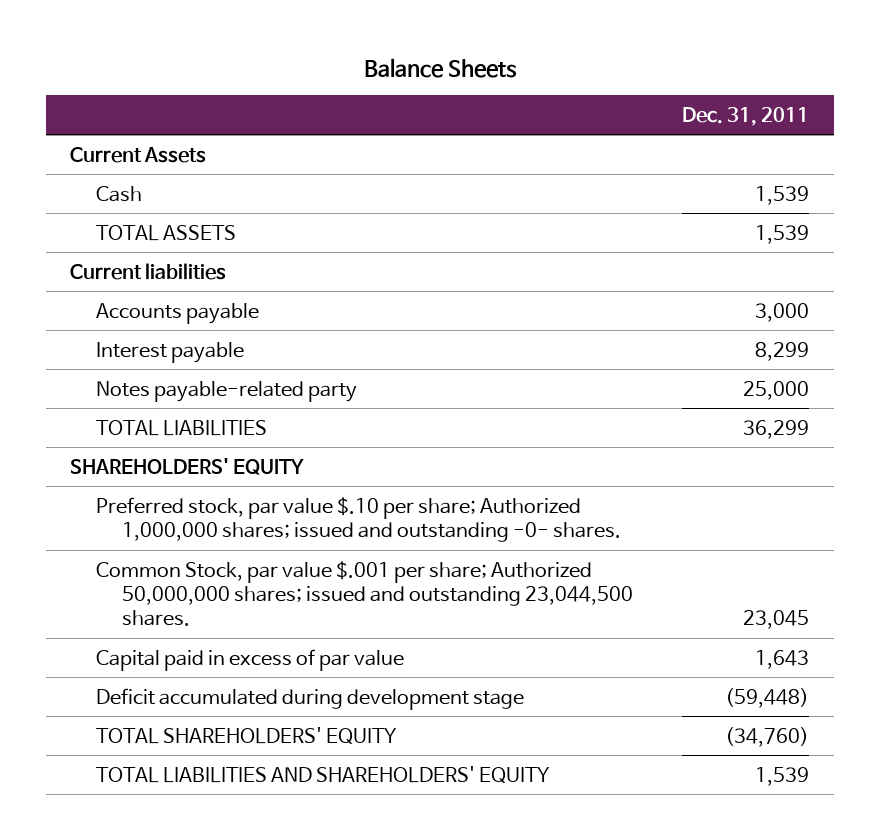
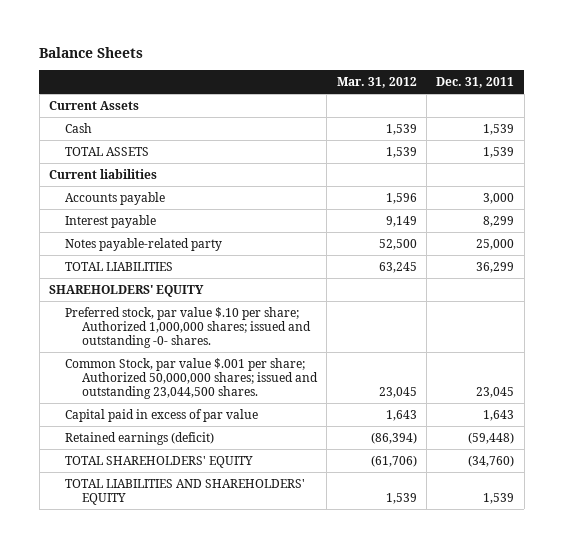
- | Dec. 31, 2011
+ | Mar. 31, 2012 | Dec. 31, 2011
- Deficit accumulated during development stage | (59,448)
+ Retained earnings (deficit) | (86,394) | (59,448)

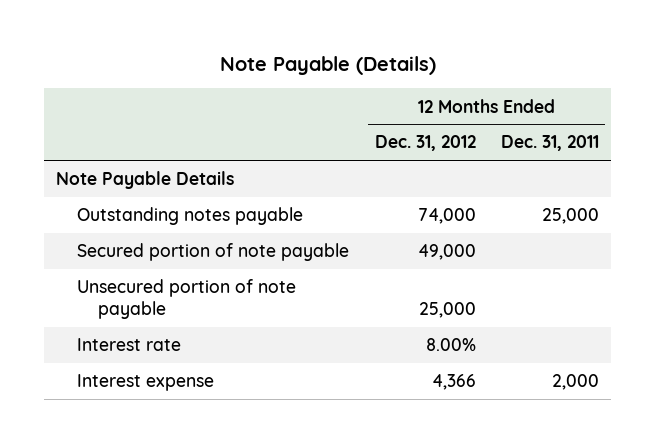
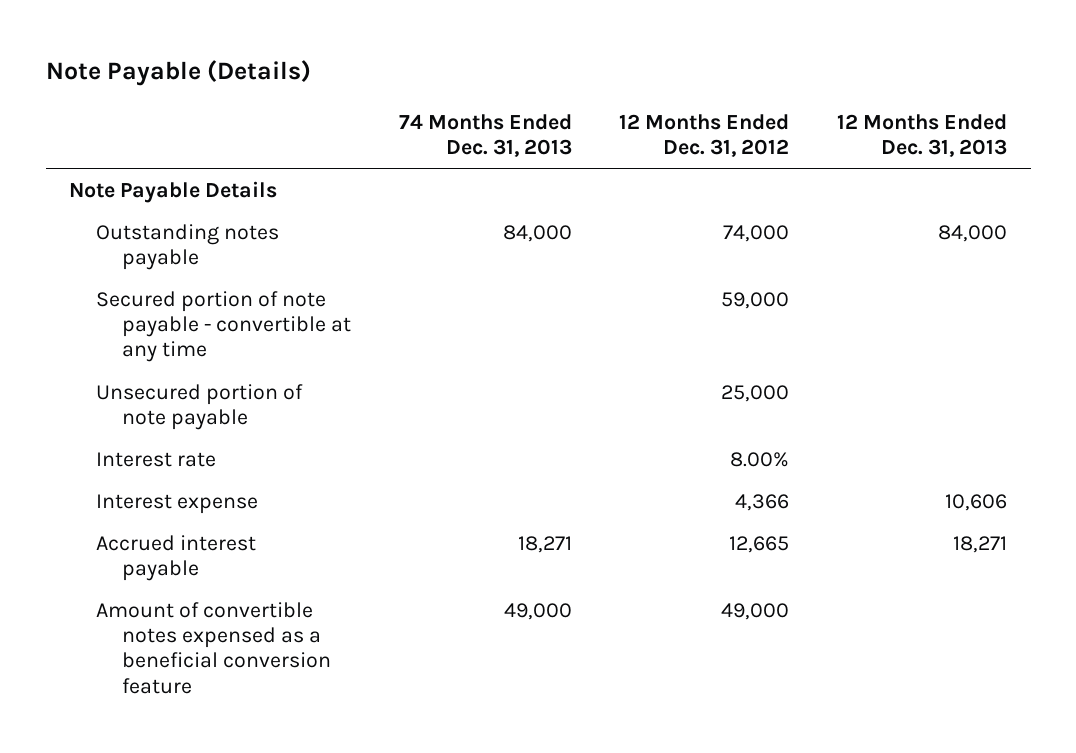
- | 12 Months Ended Dec. 31, 2012 | 12 Months Ended Dec. 31, 2011
+ | 74 Months Ended Dec. 31, 2013 | 12 Months Ended Dec. 31, 2012 | 12 Months Ended Dec. 31, 2013
- Secured portion of note payable | 49,000 |
+ Secured portion of note payable - convertible at any time | | 59,000 |
+ Accrued interest payable | 18,271 | 12,665 | 18,271
+ Amount of convertible notes expensed as a beneficial conversion feature | 49,000 | 49,000 |

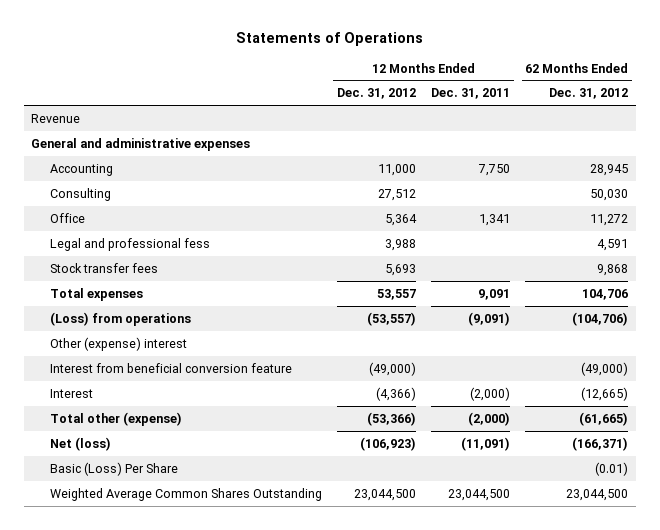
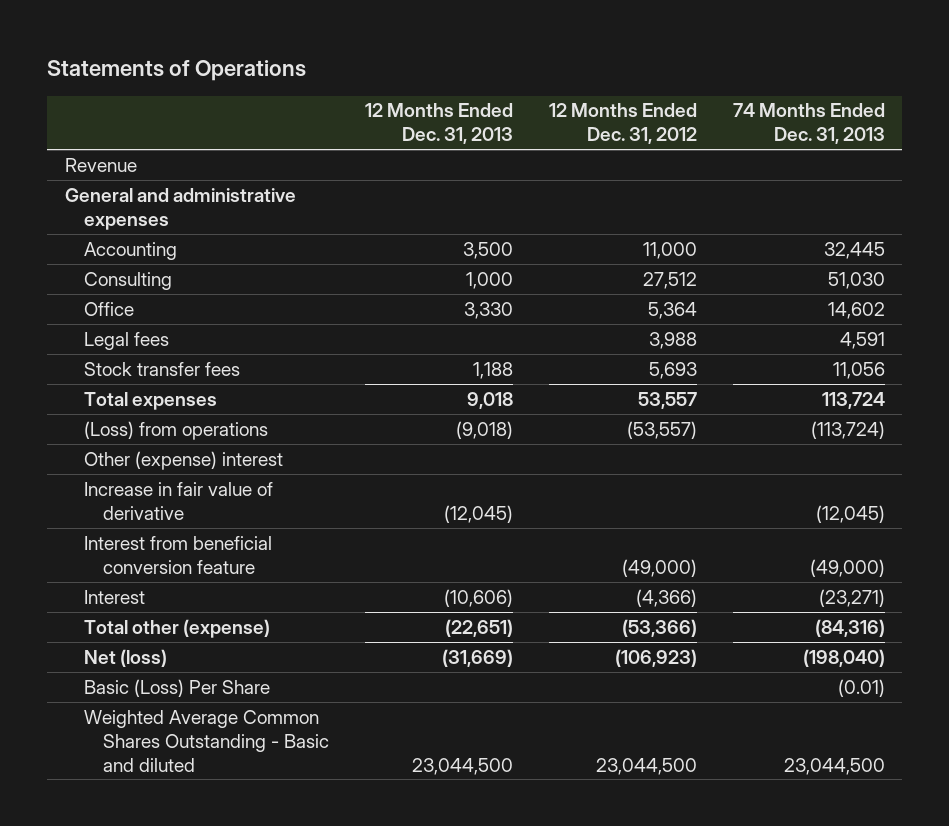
- | 12 Months Ended Dec. 31, 2012 | 12 Months Ended Dec. 31, 2011 | 62 Months Ended Dec. 31, 2012
+ | 12 Months Ended Dec. 31, 2013 | 12 Months Ended Dec. 31, 2012 | 74 Months Ended Dec. 31, 2013
- Legal and professional fess | 3,988 | | 4,591
+ Legal fees | | 3,988 | 4,591
+ Increase in fair value of derivative | (12,045) | | (12,045)
- Weighted Average Common Shares Outstanding | 23,044,500 | 23,044,500 | 23,044,500
+ Weighted Average Common Shares Outstanding - Basic and diluted | 23,044,500 | 23,044,500 | 23,044,500

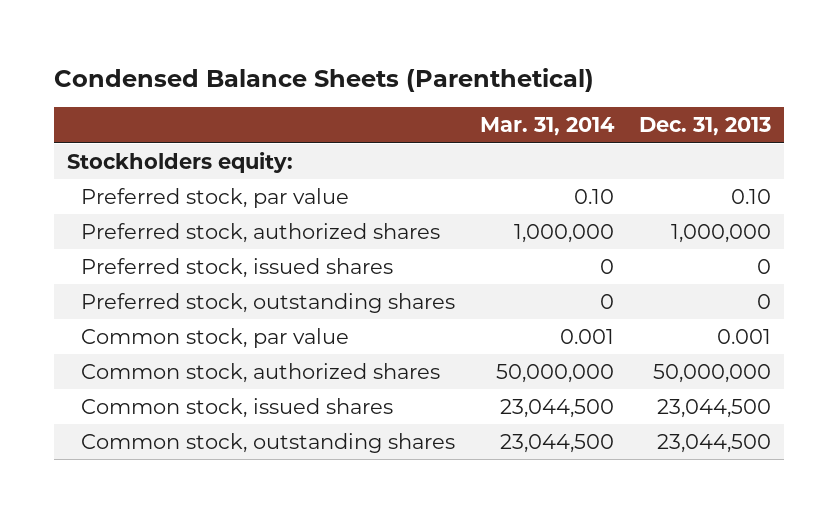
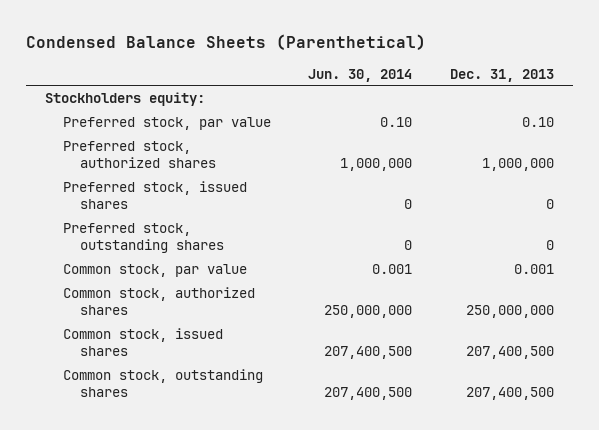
- | Mar. 31, 2014 | Dec. 31, 2013
+ | Jun. 30, 2014 | Dec. 31, 2013
- Common stock, authorized shares | 50,000,000 | 50,000,000
- Common stock, issued shares | 23,044,500 | 23,044,500
- Common stock, outstanding shares | 23,044,500 | 23,044,500
+ Common stock, authorized shares | 250,000,000 | 250,000,000
+ Common stock, issued shares | 207,400,500 | 207,400,500
+ Common stock, outstanding shares | 207,400,500 | 207,400,500

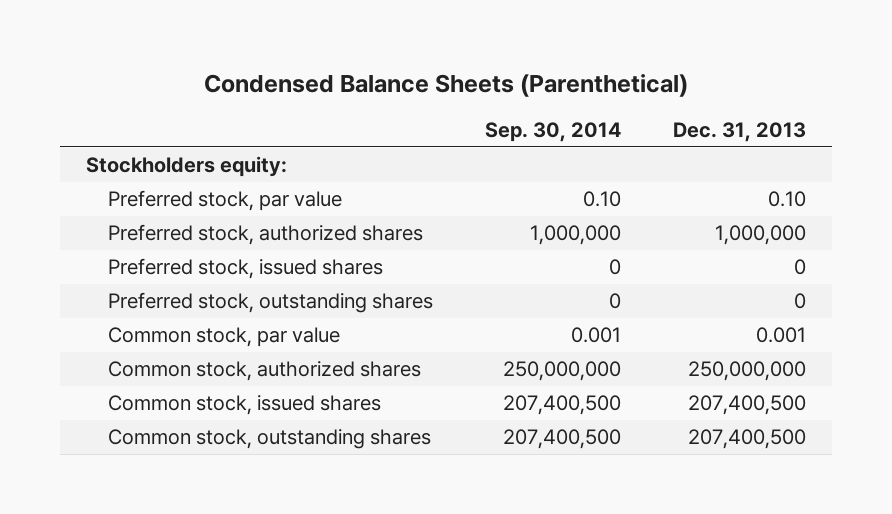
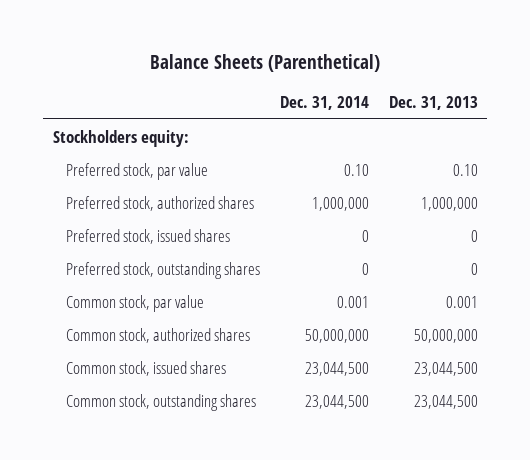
- Condensed Balance Sheets (Parenthetical)
+ Balance Sheets (Parenthetical)
- | Sep. 30, 2014 | Dec. 31, 2013
+ | Dec. 31, 2014 | Dec. 31, 2013
- Common stock, authorized shares | 250,000,000 | 250,000,000
- Common stock, issued shares | 207,400,500 | 207,400,500
- Common stock, outstanding shares | 207,400,500 | 207,400,500
+ Common stock, authorized shares | 50,000,000 | 50,000,000
+ Common stock, issued shares | 23,044,500 | 23,044,500
+ Common stock, outstanding shares | 23,044,500 | 23,044,500

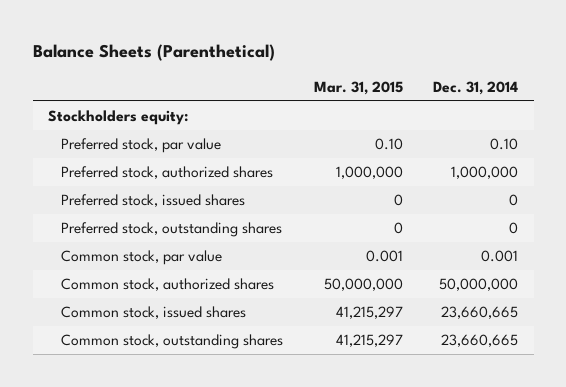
- | Dec. 31, 2014 | Dec. 31, 2013
+ | Mar. 31, 2015 | Dec. 31, 2014
- Common stock, issued shares | 23,044,500 | 23,044,500
- Common stock, outstanding shares | 23,044,500 | 23,044,500
+ Common stock, issued shares | 41,215,297 | 23,660,665
+ Common stock, outstanding shares | 41,215,297 | 23,660,665

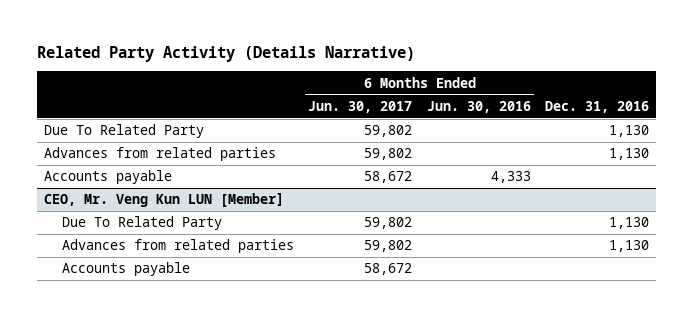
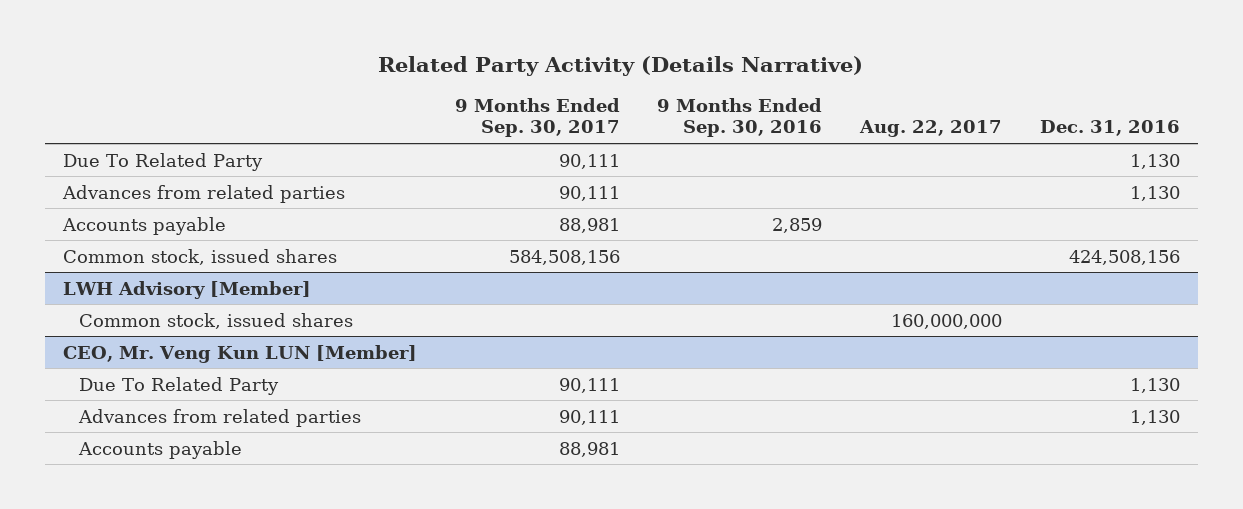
- | 6 Months Ended Jun. 30, 2017 | 6 Months Ended Jun. 30, 2016 | Dec. 31, 2016
+ | 9 Months Ended Sep. 30, 2017 | 9 Months Ended Sep. 30, 2016 | Aug. 22, 2017 | Dec. 31, 2016
+ Common stock, issued shares | 584,508,156 | | | 424,508,156
+ LWH Advisory [Member]
+ Common stock, issued shares | | | 160,000,000 |

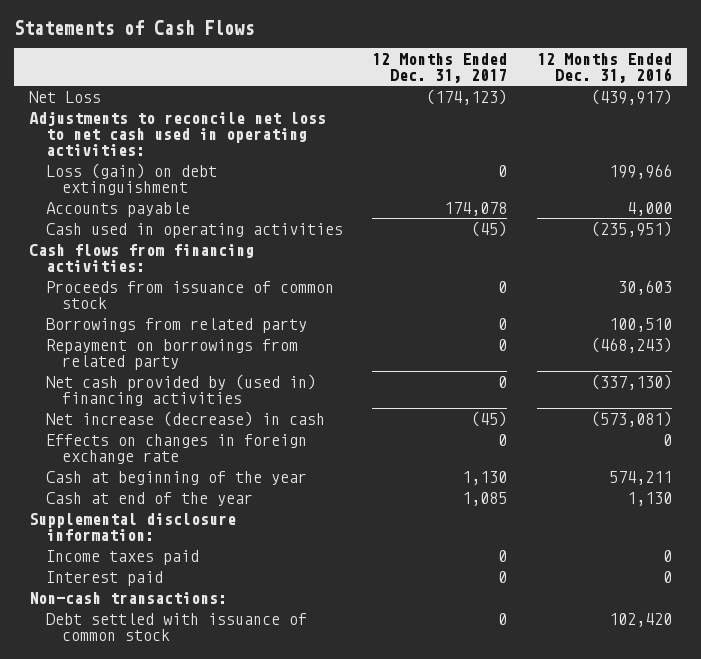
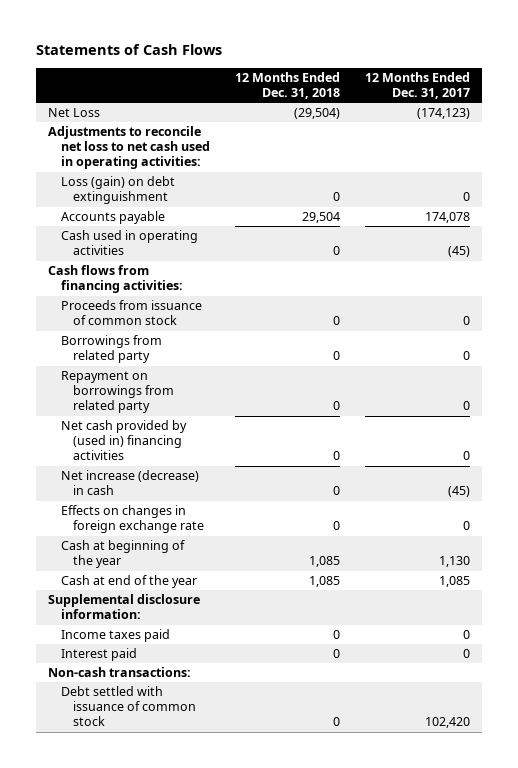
- | 12 Months Ended Dec. 31, 2017 | 12 Months Ended Dec. 31, 2016
+ | 12 Months Ended Dec. 31, 2018 | 12 Months Ended Dec. 31, 2017
- Debt settled with issuance of common stock | 0 | 102,420
+ Debt settled with issuance of common stock | 0 | 102,420

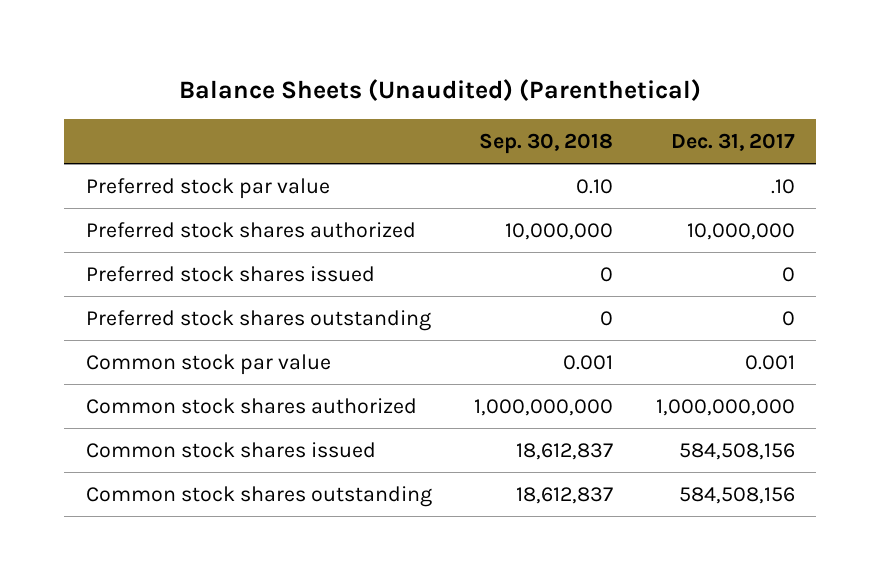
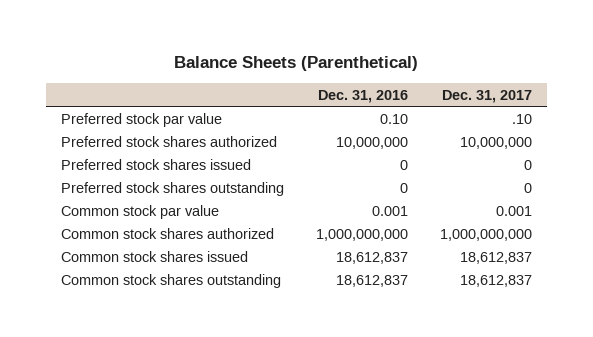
- Balance Sheets (Unaudited) (Parenthetical)
+ Balance Sheets (Parenthetical)
- | Sep. 30, 2018 | Dec. 31, 2017
+ | Dec. 31, 2016 | Dec. 31, 2017
- Common stock shares issued | 18,612,837 | 584,508,156
- Common stock shares outstanding | 18,612,837 | 584,508,156
+ Common stock shares issued | 18,612,837 | 18,612,837
+ Common stock shares outstanding | 18,612,837 | 18,612,837

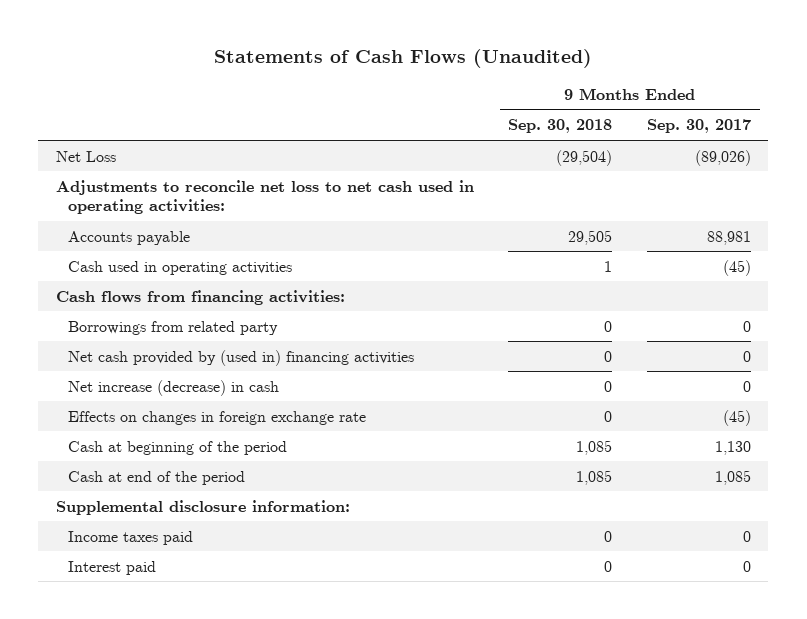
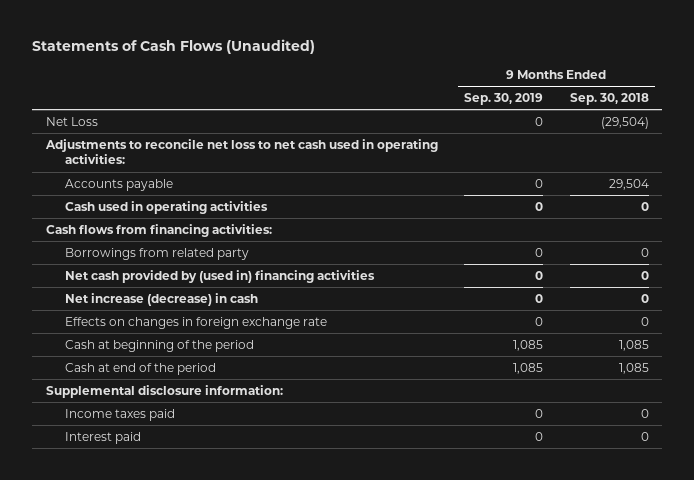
- | 9 Months Ended Sep. 30, 2018 | 9 Months Ended Sep. 30, 2017
+ | 9 Months Ended Sep. 30, 2019 | 9 Months Ended Sep. 30, 2018
- Accounts payable | 29,505 | 88,981
- Cash used in operating activities | 1 | (45)
+ Accounts payable | 0 | 29,504
+ Cash used in operating activities | 0 | 0

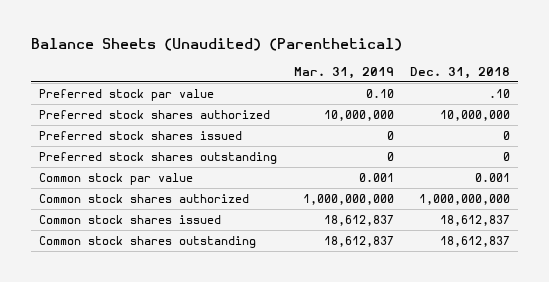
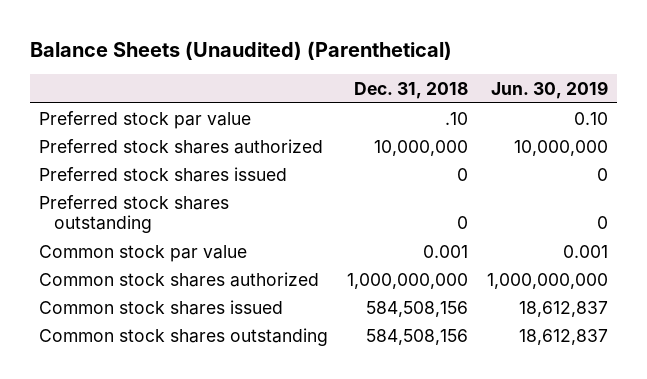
- | Mar. 31, 2019 | Dec. 31, 2018
+ | Dec. 31, 2018 | Jun. 30, 2019
- Common stock shares issued | 18,612,837 | 18,612,837
- Common stock shares outstanding | 18,612,837 | 18,612,837
+ Common stock shares issued | 584,508,156 | 18,612,837
+ Common stock shares outstanding | 584,508,156 | 18,612,837

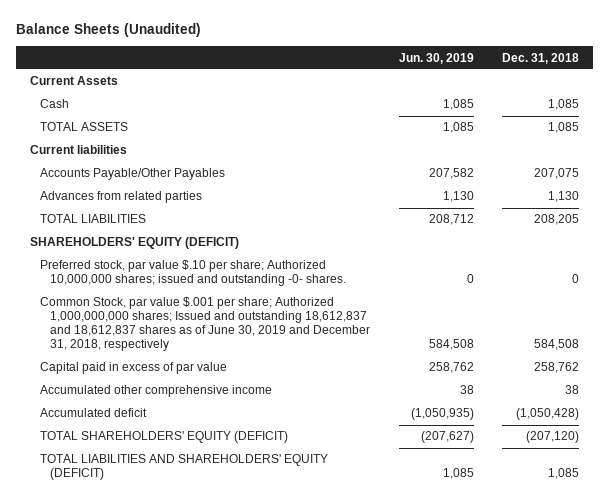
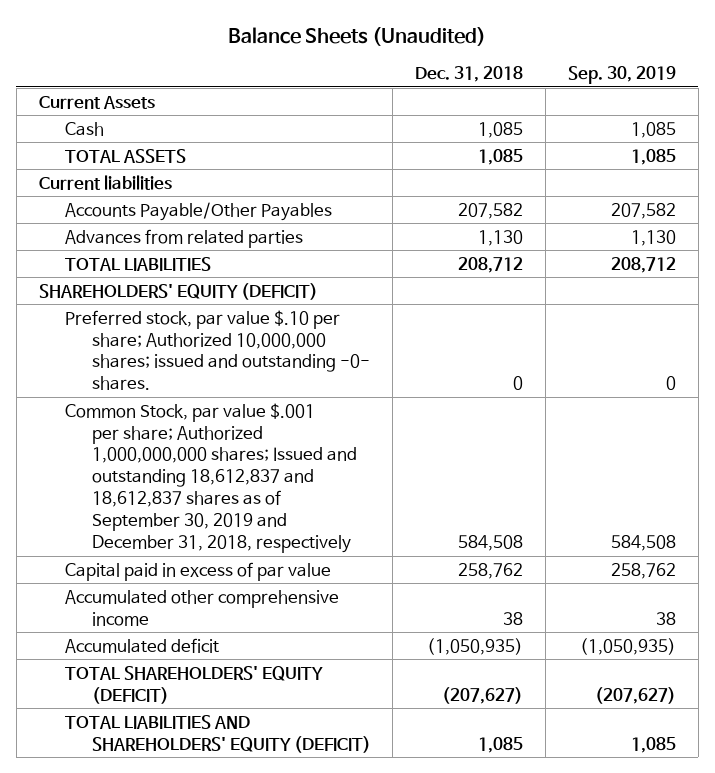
- | Jun. 30, 2019 | Dec. 31, 2018
+ | Dec. 31, 2018 | Sep. 30, 2019
- Accounts Payable/Other Payables | 207,582 | 207,075
+ Accounts Payable/Other Payables | 207,582 | 207,582
- TOTAL LIABILITIES | 208,712 | 208,205
+ TOTAL LIABILITIES | 208,712 | 208,712
- Common Stock, par value $.001 per share; Authorized 1,000,000,000 shares; Issued and outstanding 18,612,837 and 18,612,837 shares as of June 30, 2019 and December 31, 2018, respectively | 584,508 | 584,508
+ Common Stock, par value $.001 per share; Authorized 1,000,000,000 shares; Issued and outstanding 18,612,837 and 18,612,837 shares as of September 30, 2019 and December 31, 2018, respectively | 584,508 | 584,508
- Accumulated deficit | (1,050,935) | (1,050,428)
- TOTAL SHAREHOLDERS' EQUITY (DEFICIT) | (207,627) | (207,120)
+ Accumulated deficit | (1,050,935) | (1,050,935)
+ TOTAL SHAREHOLDERS' EQUITY (DEFICIT) | (207,627) | (207,627)

